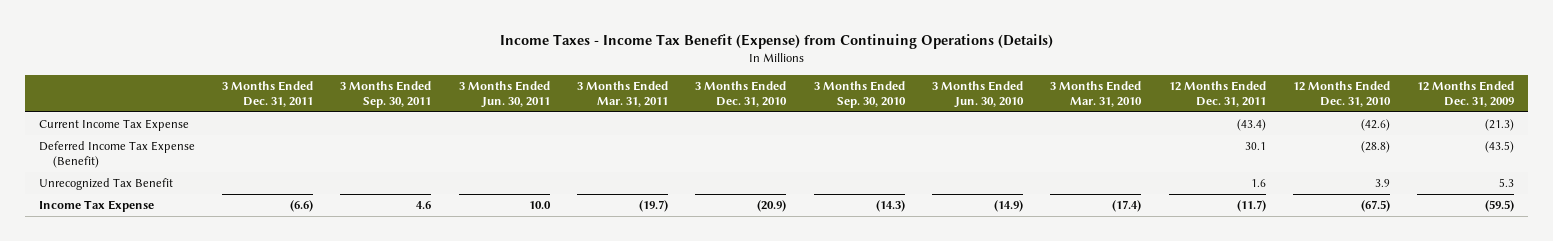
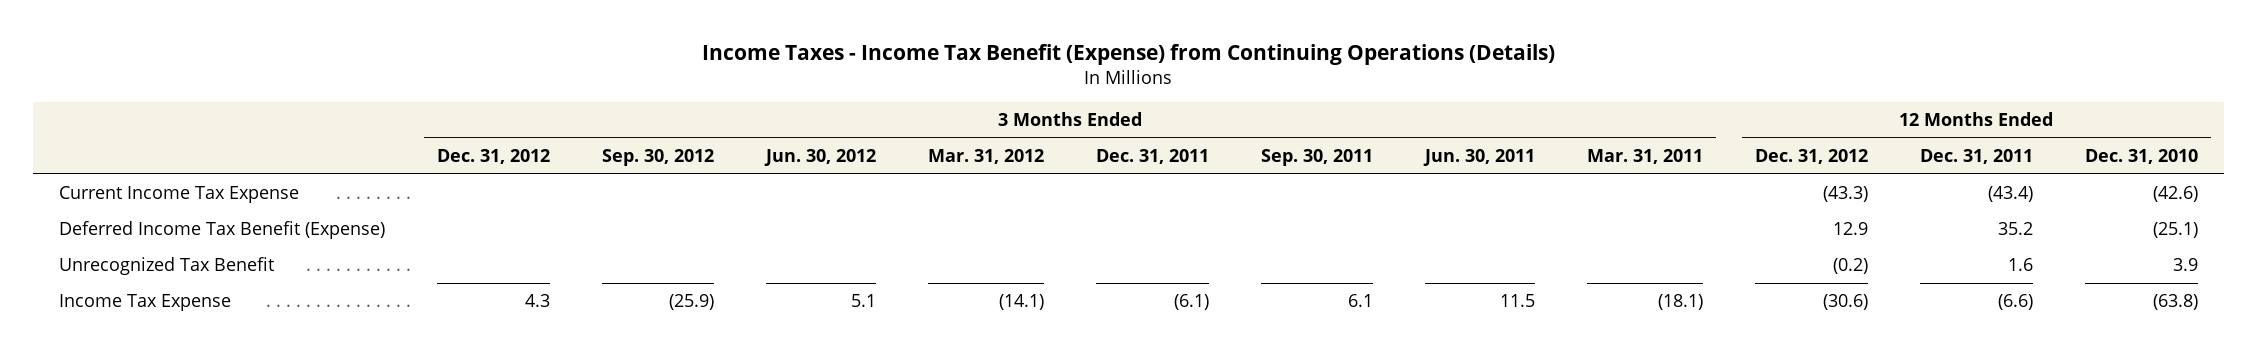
- | 3 Months Ended Dec. 31, 2011 | 3 Months Ended Sep. 30, 2011 | 3 Months Ended Jun. 30, 2011 | 3 Months Ended Mar. 31, 2011 | 3 Months Ended Dec. 31, 2010 | 3 Months Ended Sep. 30, 2010 | 3 Months Ended Jun. 30, 2010 | 3 Months Ended Mar. 31, 2010 | 12 Months Ended Dec. 31, 2011 | 12 Months Ended Dec. 31, 2010 | 12 Months Ended Dec. 31, 2009
+ | 3 Months Ended Dec. 31, 2012 | 3 Months Ended Sep. 30, 2012 | 3 Months Ended Jun. 30, 2012 | 3 Months Ended Mar. 31, 2012 | 3 Months Ended Dec. 31, 2011 | 3 Months Ended Sep. 30, 2011 | 3 Months Ended Jun. 30, 2011 | 3 Months Ended Mar. 31, 2011 | 12 Months Ended Dec. 31, 2012 | 12 Months Ended Dec. 31, 2011 | 12 Months Ended Dec. 31, 2010
- Deferred Income Tax Expense (Benefit) | | | | | | | | | 30.1 | (28.8) | (43.5)
+ Deferred Income Tax Benefit (Expense) | | | | | | | | | 12.9 | 35.2 | (25.1)
- Income Tax Expense | (6.6) | 4.6 | 10.0 | (19.7) | (20.9) | (14.3) | (14.9) | (17.4) | (11.7) | (67.5) | (59.5)
+ Income Tax Expense | 4.3 | (25.9) | 5.1 | (14.1) | (6.1) | 6.1 | 11.5 | (18.1) | (30.6) | (6.6) | (63.8)

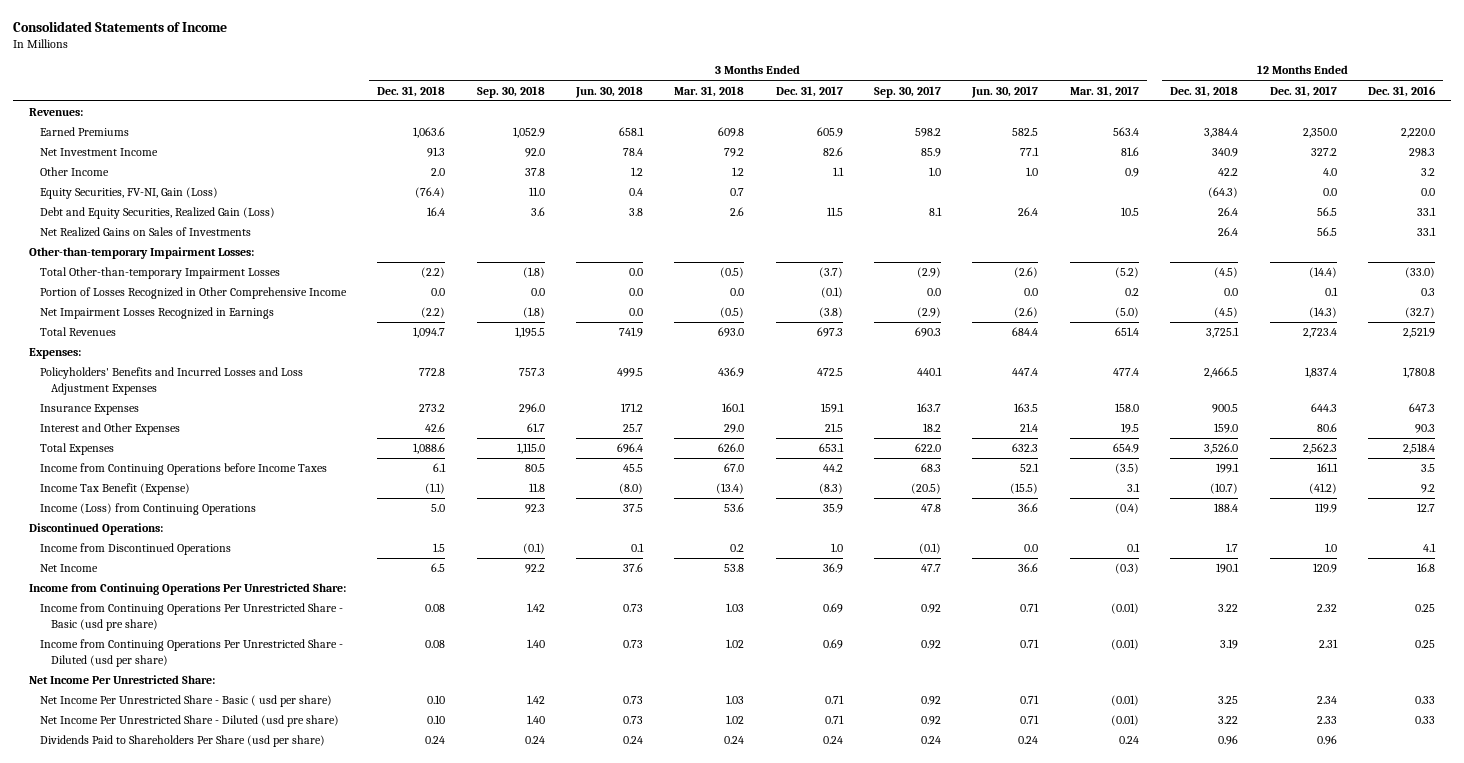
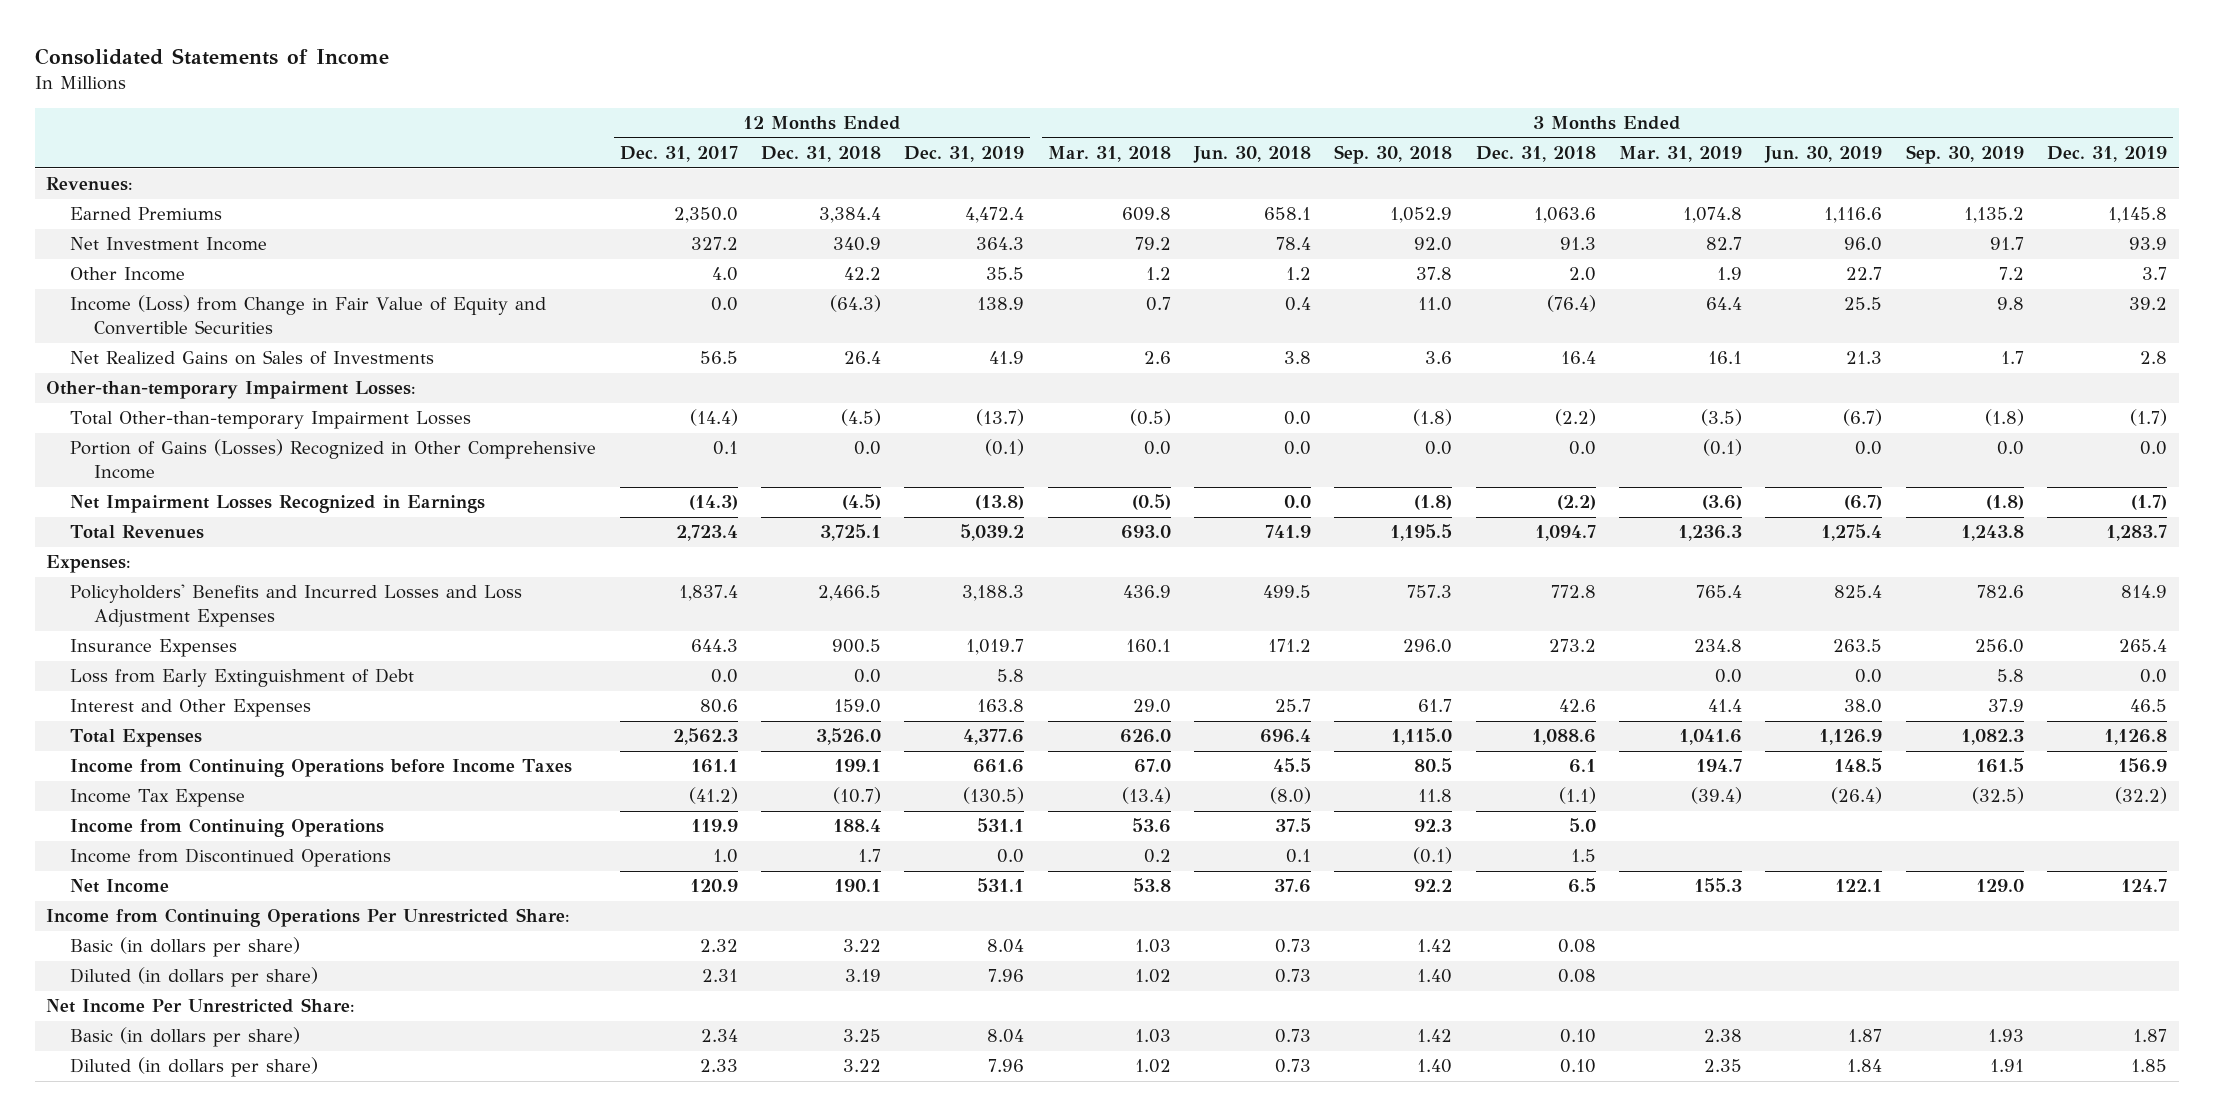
- | 3 Months Ended Dec. 31, 2018 | 3 Months Ended Sep. 30, 2018 | 3 Months Ended Jun. 30, 2018 | 3 Months Ended Mar. 31, 2018 | 3 Months Ended Dec. 31, 2017 | 3 Months Ended Sep. 30, 2017 | 3 Months Ended Jun. 30, 2017 | 3 Months Ended Mar. 31, 2017 | 12 Months Ended Dec. 31, 2018 | 12 Months Ended Dec. 31, 2017 | 12 Months Ended Dec. 31, 2016
+ | 12 Months Ended Dec. 31, 2017 | 12 Months Ended Dec. 31, 2018 | 12 Months Ended Dec. 31, 2019 | 3 Months Ended Mar. 31, 2018 | 3 Months Ended Jun. 30, 2018 | 3 Months Ended Sep. 30, 2018 | 3 Months Ended Dec. 31, 2018 | 3 Months Ended Mar. 31, 2019 | 3 Months Ended Jun. 30, 2019 | 3 Months Ended Sep. 30, 2019 | 3 Months Ended Dec. 31, 2019
- Equity Securities, FV-NI, Gain (Loss) | (76.4) | 11.0 | 0.4 | 0.7 | | | | | (64.3) | 0.0 | 0.0
- Debt and Equity Securities, Realized Gain (Loss) | 16.4 | 3.6 | 3.8 | 2.6 | 11.5 | 8.1 | 26.4 | 10.5 | 26.4 | 56.5 | 33.1
- Net Realized Gains on Sales of Investments | | | | | | | | | 26.4 | 56.5 | 33.1
+ Income (Loss) from Change in Fair Value of Equity and Convertible Securities | 0.0 | (64.3) | 138.9 | 0.7 | 0.4 | 11.0 | (76.4) | 64.4 | 25.5 | 9.8 | 39.2
+ Net Realized Gains on Sales of Investments | 56.5 | 26.4 | 41.9 | 2.6 | 3.8 | 3.6 | 16.4 | 16.1 | 21.3 | 1.7 | 2.8
- Portion of Losses Recognized in Other Comprehensive Income | 0.0 | 0.0 | 0.0 | 0.0 | (0.1) | 0.0 | 0.0 | 0.2 | 0.0 | 0.1 | 0.3
+ Portion of Gains (Losses) Recognized in Other Comprehensive Income | 0.1 | 0.0 | (0.1) | 0.0 | 0.0 | 0.0 | 0.0 | (0.1) | 0.0 | 0.0 | 0.0
+ Loss from Early Extinguishment of Debt | 0.0 | 0.0 | 5.8 | | | | | 0.0 | 0.0 | 5.8 | 0.0
- Income Tax Benefit (Expense) | (1.1) | 11.8 | (8.0) | (13.4) | (8.3) | (20.5) | (15.5) | 3.1 | (10.7) | (41.2) | 9.2
- Income (Loss) from Continuing Operations | 5.0 | 92.3 | 37.5 | 53.6 | 35.9 | 47.8 | 36.6 | (0.4) | 188.4 | 119.9 | 12.7
- Discontinued Operations:
+ Income Tax Expense | (41.2) | (10.7) | (130.5) | (13.4) | (8.0) | 11.8 | (1.1) | (39.4) | (26.4) | (32.5) | (32.2)
+ Income from Continuing Operations | 119.9 | 188.4 | 531.1 | 53.6 | 37.5 | 92.3 | 5.0 | | | |
- Income from Continuing Operations Per Unrestricted Share - Basic (usd pre share) | 0.08 | 1.42 | 0.73 | 1.03 | 0.69 | 0.92 | 0.71 | (0.01) | 3.22 | 2.32 | 0.25
- Income from Continuing Operations Per Unrestricted Share - Diluted (usd per share) | 0.08 | 1.40 | 0.73 | 1.02 | 0.69 | 0.92 | 0.71 | (0.01) | 3.19 | 2.31 | 0.25
+ Basic (in dollars per share) | 2.32 | 3.22 | 8.04 | 1.03 | 0.73 | 1.42 | 0.08 | | | |
+ Diluted (in dollars per share) | 2.31 | 3.19 | 7.96 | 1.02 | 0.73 | 1.40 | 0.08 | | | |
- Net Income Per Unrestricted Share - Basic ( usd per share) | 0.10 | 1.42 | 0.73 | 1.03 | 0.71 | 0.92 | 0.71 | (0.01) | 3.25 | 2.34 | 0.33
- Net Income Per Unrestricted Share - Diluted (usd pre share) | 0.10 | 1.40 | 0.73 | 1.02 | 0.71 | 0.92 | 0.71 | (0.01) | 3.22 | 2.33 | 0.33
- Dividends Paid to Shareholders Per Share (usd per share) | 0.24 | 0.24 | 0.24 | 0.24 | 0.24 | 0.24 | 0.24 | 0.24 | 0.96 | 0.96 |
+ Basic (in dollars per share) | 2.34 | 3.25 | 8.04 | 1.03 | 0.73 | 1.42 | 0.10 | 2.38 | 1.87 | 1.93 | 1.87
+ Diluted (in dollars per share) | 2.33 | 3.22 | 7.96 | 1.02 | 0.73 | 1.40 | 0.10 | 2.35 | 1.84 | 1.91 | 1.85

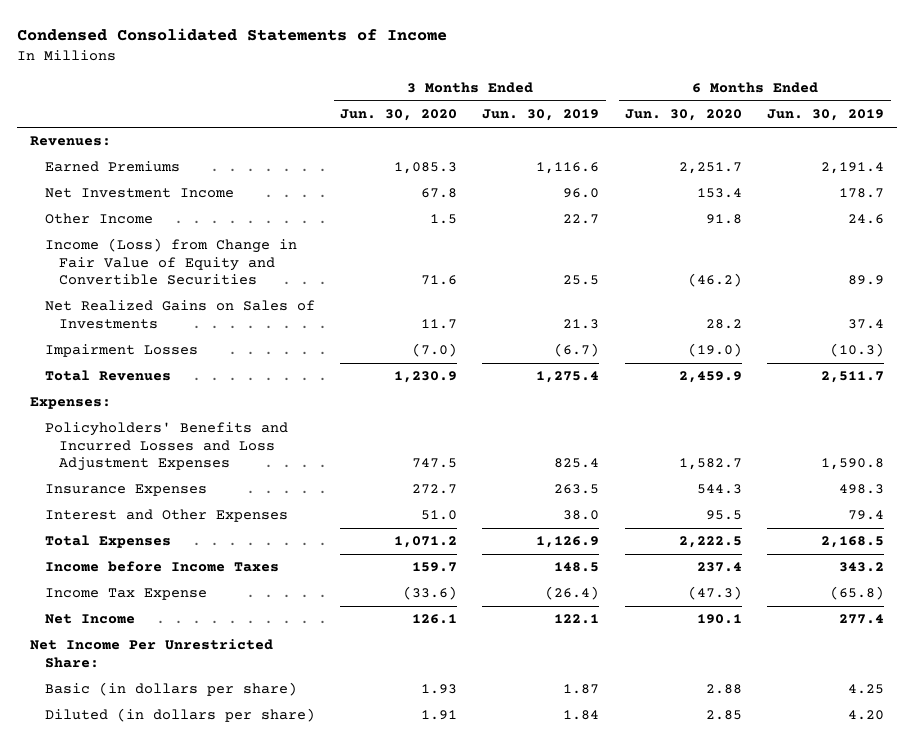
- Consolidated Statements of Income
+ Condensed Consolidated Statements of Income
- | 12 Months Ended Dec. 31, 2017 | 12 Months Ended Dec. 31, 2018 | 12 Months Ended Dec. 31, 2019 | 3 Months Ended Mar. 31, 2018 | 3 Months Ended Jun. 30, 2018 | 3 Months Ended Sep. 30, 2018 | 3 Months Ended Dec. 31, 2018 | 3 Months Ended Mar. 31, 2019 | 3 Months Ended Jun. 30, 2019 | 3 Months Ended Sep. 30, 2019 | 3 Months Ended Dec. 31, 2019
+ | 3 Months Ended Jun. 30, 2020 | 3 Months Ended Jun. 30, 2019 | 6 Months Ended Jun. 30, 2020 | 6 Months Ended Jun. 30, 2019
- Other-than-temporary Impairment Losses:
- Total Other-than-temporary Impairment Losses | (14.4) | (4.5) | (13.7) | (0.5) | 0.0 | (1.8) | (2.2) | (3.5) | (6.7) | (1.8) | (1.7)
- Portion of Gains (Losses) Recognized in Other Comprehensive Income | 0.1 | 0.0 | (0.1) | 0.0 | 0.0 | 0.0 | 0.0 | (0.1) | 0.0 | 0.0 | 0.0
- Net Impairment Losses Recognized in Earnings | (14.3) | (4.5) | (13.8) | (0.5) | 0.0 | (1.8) | (2.2) | (3.6) | (6.7) | (1.8) | (1.7)
+ Impairment Losses | (7.0) | (6.7) | (19.0) | (10.3)
- Loss from Early Extinguishment of Debt | 0.0 | 0.0 | 5.8 | | | | | 0.0 | 0.0 | 5.8 | 0.0
- Income from Continuing Operations before Income Taxes | 161.1 | 199.1 | 661.6 | 67.0 | 45.5 | 80.5 | 6.1 | 194.7 | 148.5 | 161.5 | 156.9
+ Income before Income Taxes | 159.7 | 148.5 | 237.4 | 343.2
- Income from Continuing Operations | 119.9 | 188.4 | 531.1 | 53.6 | 37.5 | 92.3 | 5.0 | | | |
- Income from Discontinued Operations | 1.0 | 1.7 | 0.0 | 0.2 | 0.1 | (0.1) | 1.5 | | | |
- Income from Continuing Operations Per Unrestricted Share:
- Basic (in dollars per share) | 2.32 | 3.22 | 8.04 | 1.03 | 0.73 | 1.42 | 0.08 | | | |
- Diluted (in dollars per share) | 2.31 | 3.19 | 7.96 | 1.02 | 0.73 | 1.40 | 0.08 | | | |

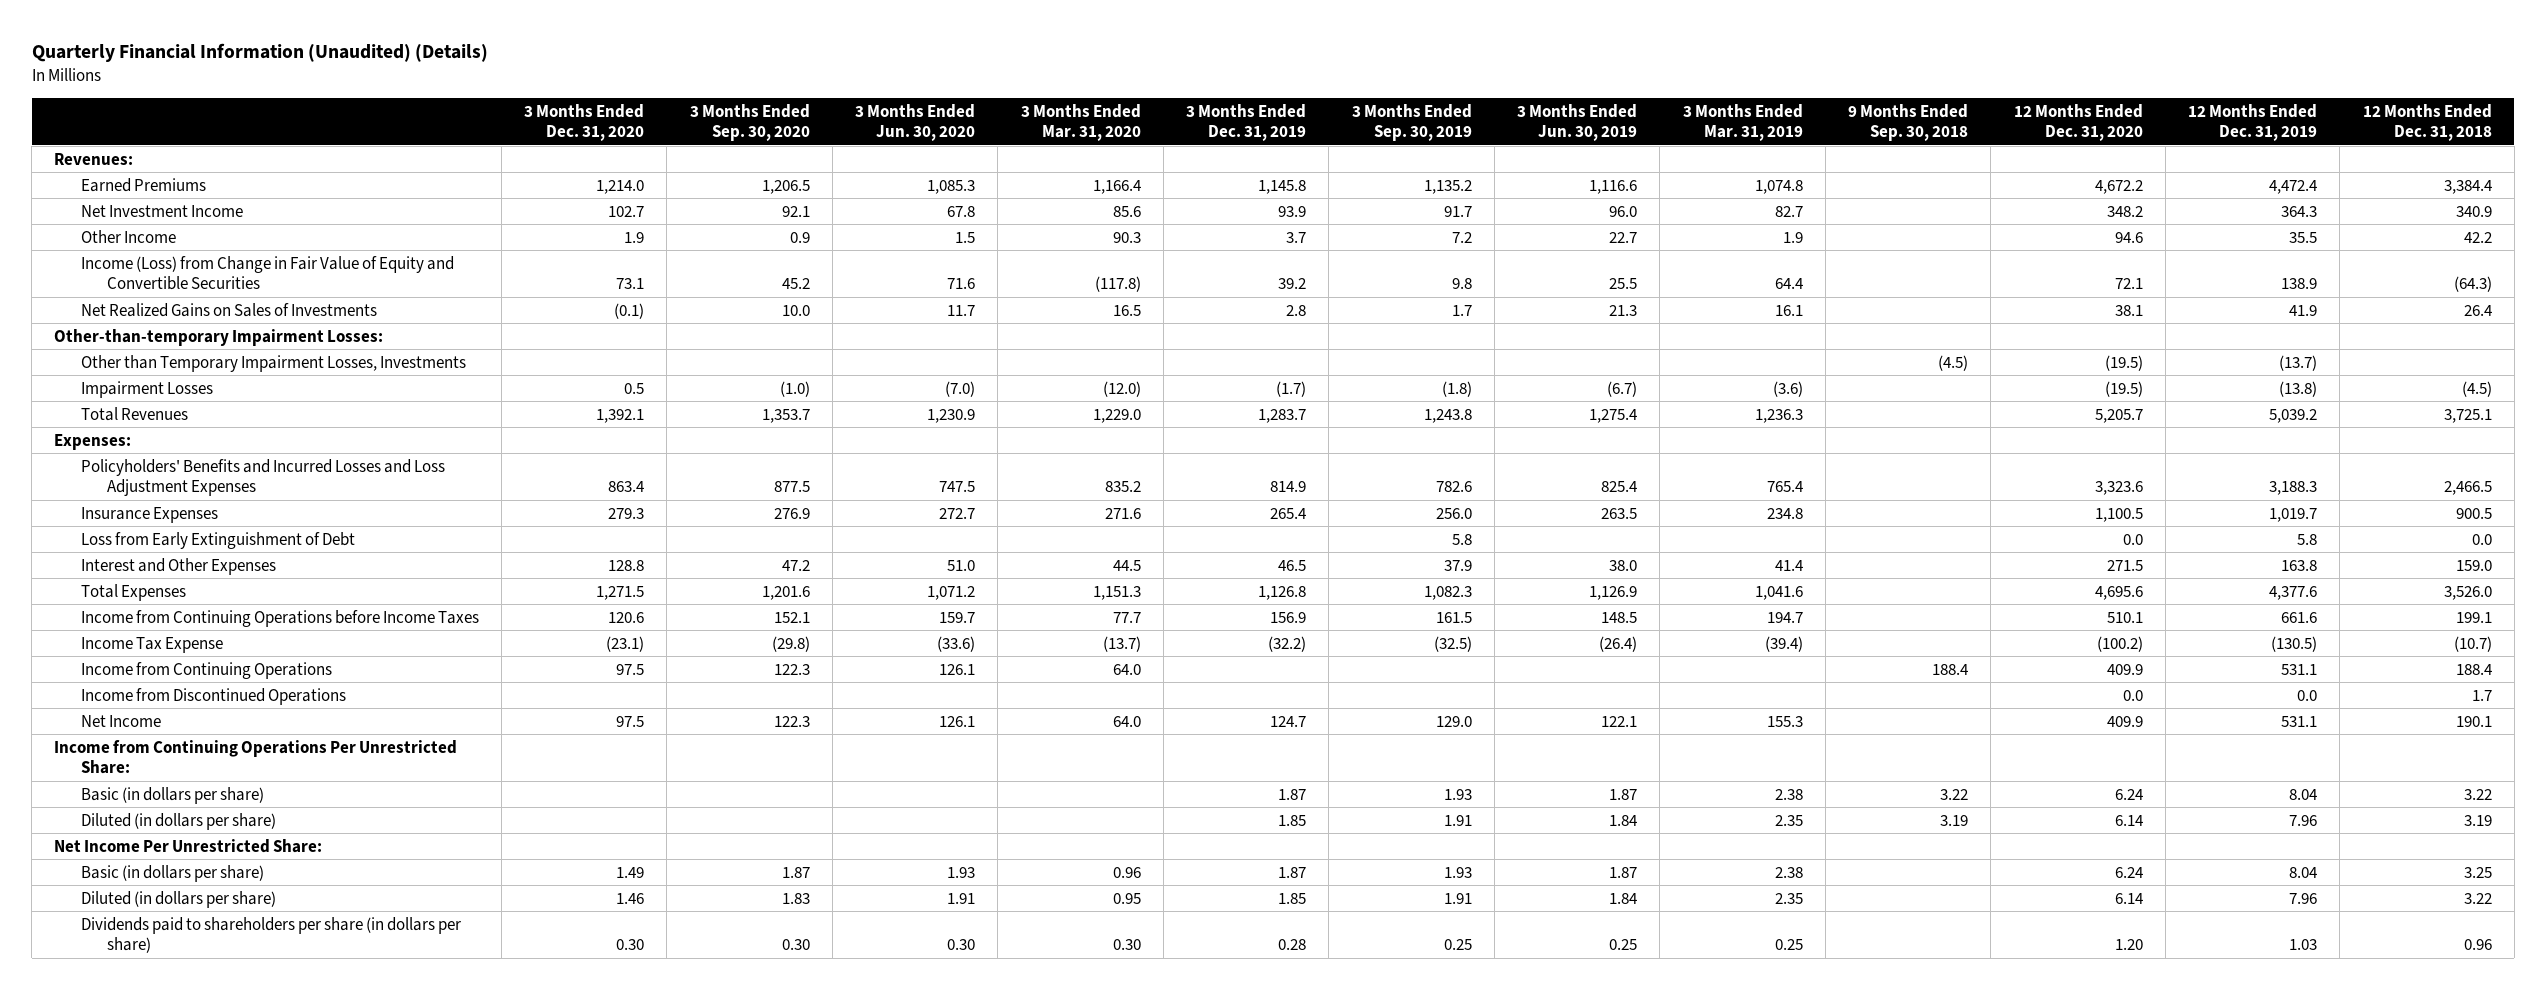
- Condensed Consolidated Statements of Income
+ Quarterly Financial Information (Unaudited) (Details)
- | 3 Months Ended Jun. 30, 2020 | 3 Months Ended Jun. 30, 2019 | 6 Months Ended Jun. 30, 2020 | 6 Months Ended Jun. 30, 2019
+ | 3 Months Ended Dec. 31, 2020 | 3 Months Ended Sep. 30, 2020 | 3 Months Ended Jun. 30, 2020 | 3 Months Ended Mar. 31, 2020 | 3 Months Ended Dec. 31, 2019 | 3 Months Ended Sep. 30, 2019 | 3 Months Ended Jun. 30, 2019 | 3 Months Ended Mar. 31, 2019 | 9 Months Ended Sep. 30, 2018 | 12 Months Ended Dec. 31, 2020 | 12 Months Ended Dec. 31, 2019 | 12 Months Ended Dec. 31, 2018
+ Other-than-temporary Impairment Losses:
+ Other than Temporary Impairment Losses, Investments | | | | | | | | | (4.5) | (19.5) | (13.7) |
+ Loss from Early Extinguishment of Debt | | | | | | 5.8 | | | | 0.0 | 5.8 | 0.0
- Income before Income Taxes | 159.7 | 148.5 | 237.4 | 343.2
+ Income from Continuing Operations before Income Taxes | 120.6 | 152.1 | 159.7 | 77.7 | 156.9 | 161.5 | 148.5 | 194.7 | | 510.1 | 661.6 | 199.1
+ Income from Continuing Operations | 97.5 | 122.3 | 126.1 | 64.0 | | | | | 188.4 | 409.9 | 531.1 | 188.4
+ Income from Discontinued Operations | | | | | | | | | | 0.0 | 0.0 | 1.7
+ Income from Continuing Operations Per Unrestricted Share:
+ Basic (in dollars per share) | | | | | 1.87 | 1.93 | 1.87 | 2.38 | 3.22 | 6.24 | 8.04 | 3.22
+ Diluted (in dollars per share) | | | | | 1.85 | 1.91 | 1.84 | 2.35 | 3.19 | 6.14 | 7.96 | 3.19
+ Dividends paid to shareholders per share (in dollars per share) | 0.30 | 0.30 | 0.30 | 0.30 | 0.28 | 0.25 | 0.25 | 0.25 | | 1.20 | 1.03 | 0.96

